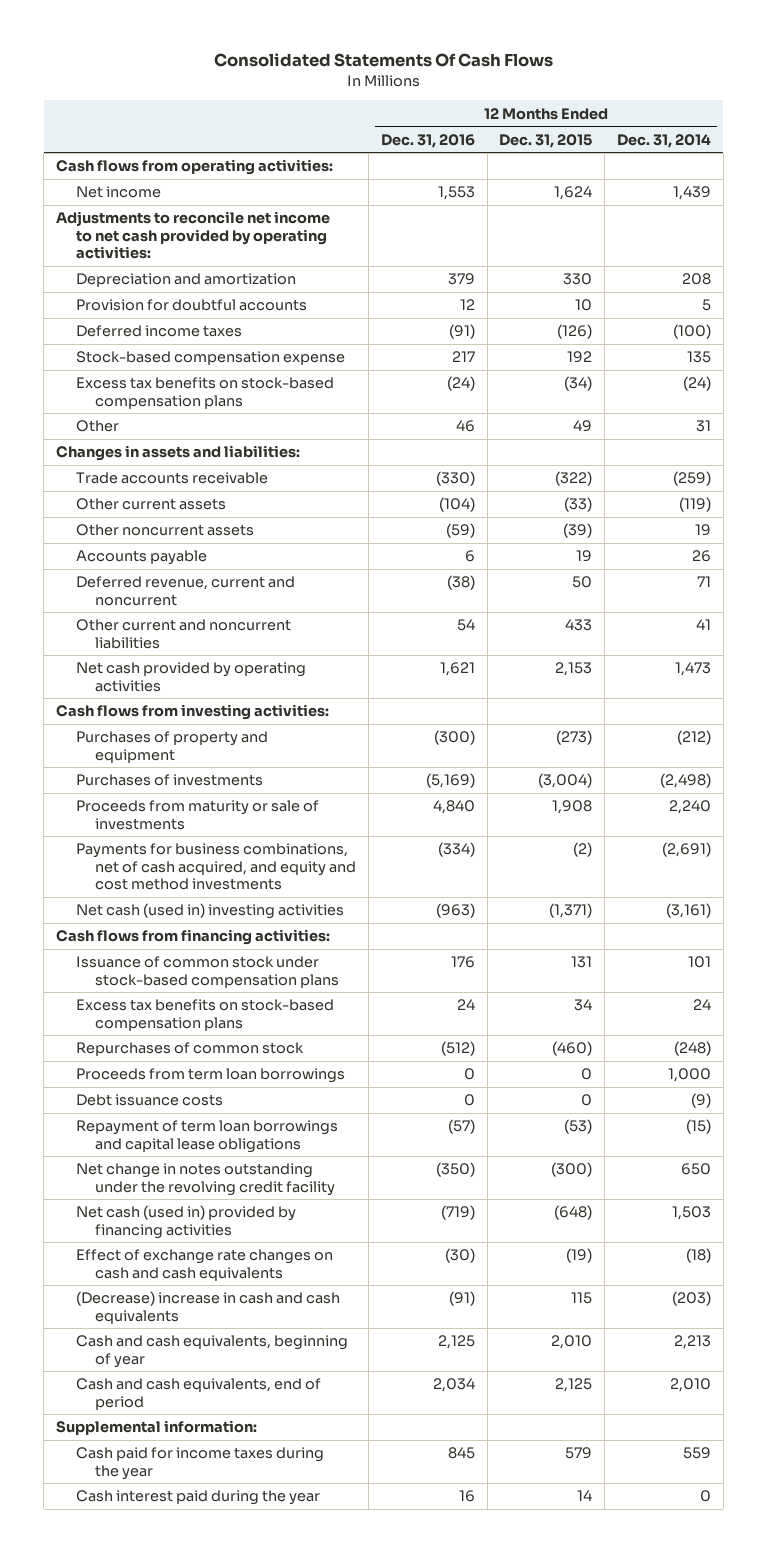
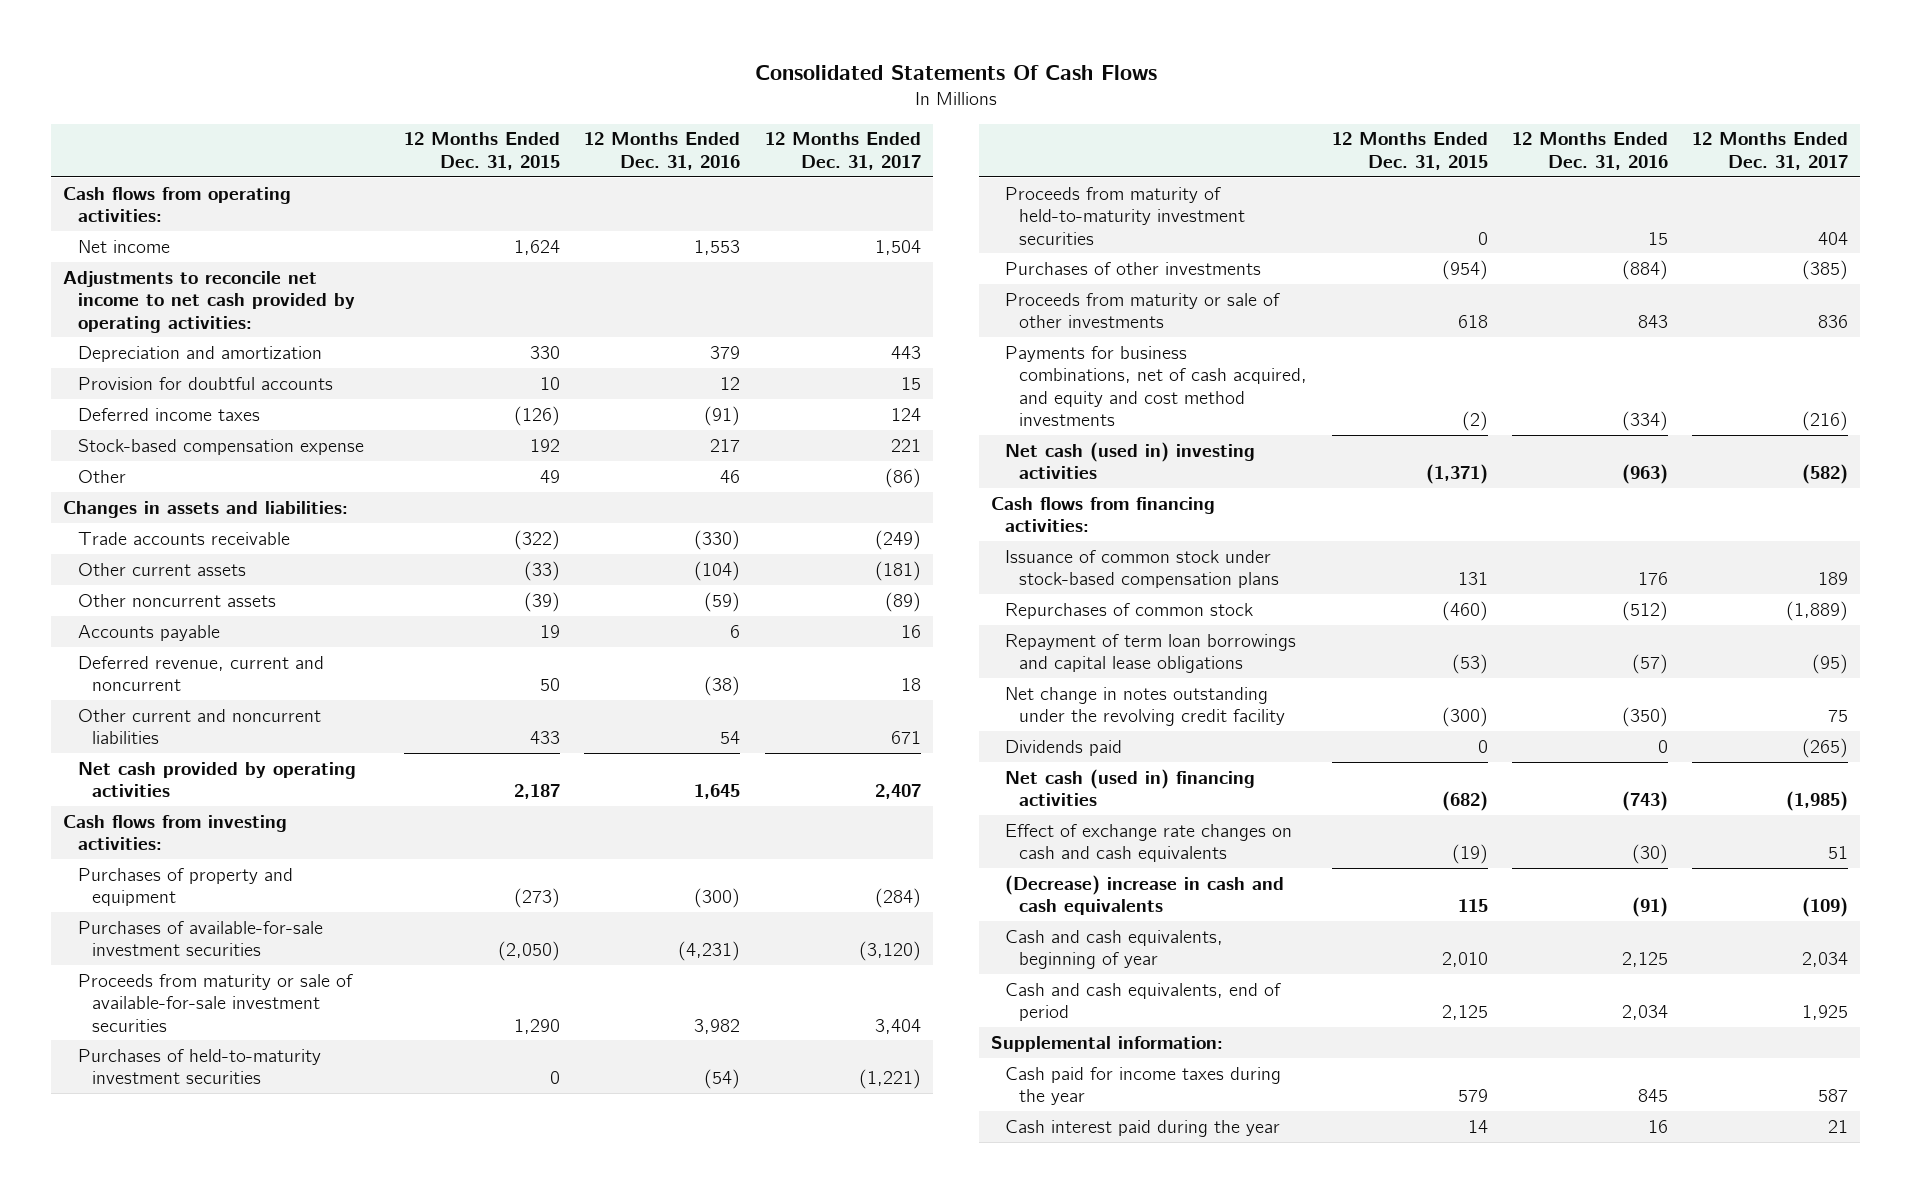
- | 12 Months Ended Dec. 31, 2016 | 12 Months Ended Dec. 31, 2015 | 12 Months Ended Dec. 31, 2014
+ | 12 Months Ended Dec. 31, 2015 | 12 Months Ended Dec. 31, 2016 | 12 Months Ended Dec. 31, 2017
- Excess tax benefits on stock-based compensation plans | (24) | (34) | (24)
- Net cash provided by operating activities | 1,621 | 2,153 | 1,473
+ Net cash provided by operating activities | 2,187 | 1,645 | 2,407
- Purchases of investments | (5,169) | (3,004) | (2,498)
- Proceeds from maturity or sale of investments | 4,840 | 1,908 | 2,240
+ Purchases of available-for-sale investment securities | (2,050) | (4,231) | (3,120)
+ Proceeds from maturity or sale of available-for-sale investment securities | 1,290 | 3,982 | 3,404
+ Purchases of held-to-maturity investment securities | 0 | (54) | (1,221)
+ Proceeds from maturity of held-to-maturity investment securities | 0 | 15 | 404
+ Purchases of other investments | (954) | (884) | (385)
+ Proceeds from maturity or sale of other investments | 618 | 843 | 836
- Excess tax benefits on stock-based compensation plans | 24 | 34 | 24
- Proceeds from term loan borrowings | 0 | 0 | 1,000
- Debt issuance costs | 0 | 0 | (9)
- Net cash (used in) provided by financing activities | (719) | (648) | 1,503
+ Dividends paid | 0 | 0 | (265)
+ Net cash (used in) financing activities | (682) | (743) | (1,985)

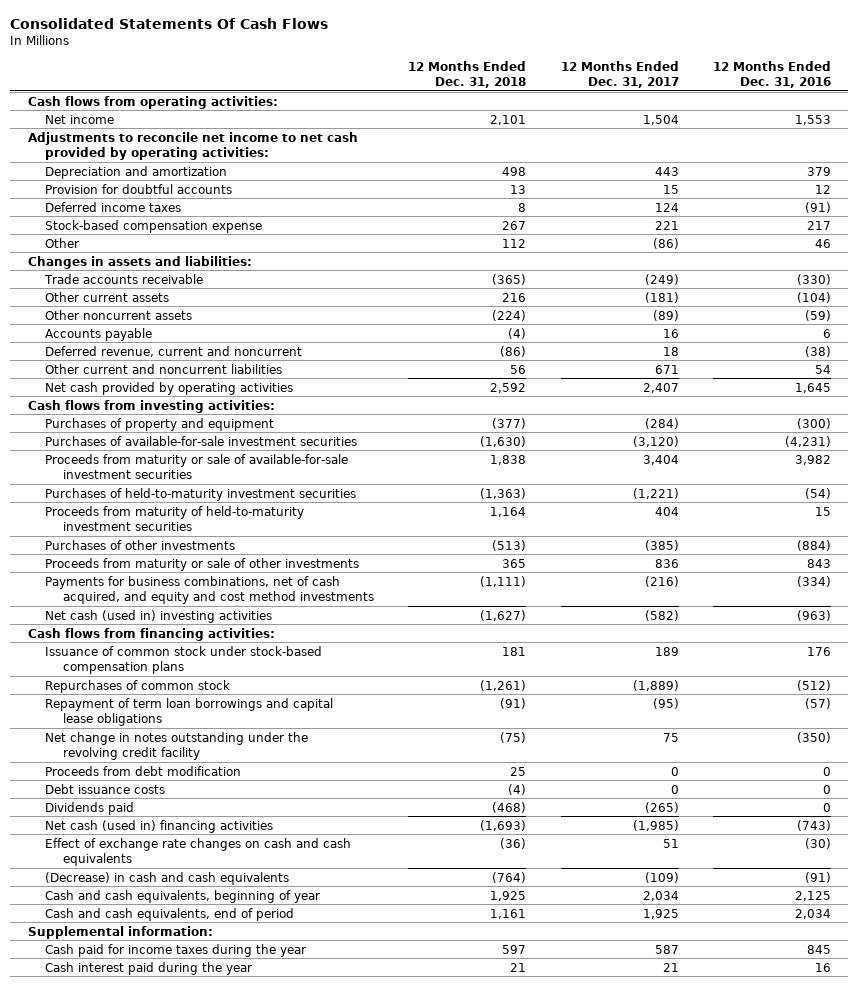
- | 12 Months Ended Dec. 31, 2015 | 12 Months Ended Dec. 31, 2016 | 12 Months Ended Dec. 31, 2017
+ | 12 Months Ended Dec. 31, 2018 | 12 Months Ended Dec. 31, 2017 | 12 Months Ended Dec. 31, 2016
+ Proceeds from debt modification | 25 | 0 | 0
+ Debt issuance costs | (4) | 0 | 0
- (Decrease) increase in cash and cash equivalents | 115 | (91) | (109)
+ (Decrease) in cash and cash equivalents | (764) | (109) | (91)

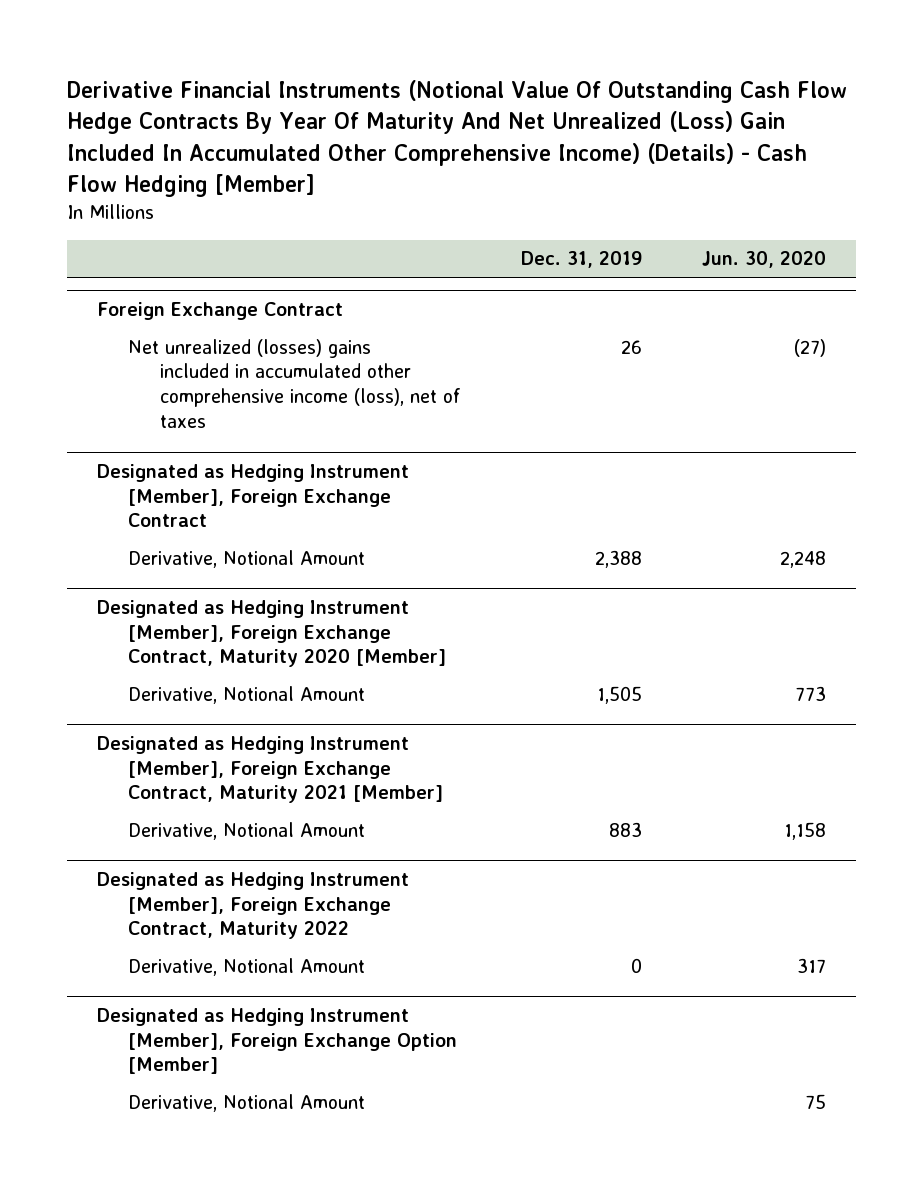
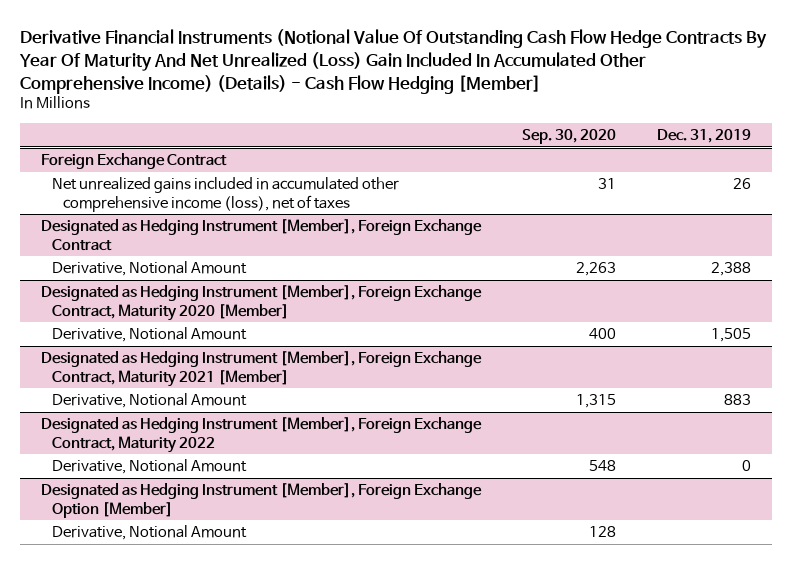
- | Dec. 31, 2019 | Jun. 30, 2020
+ | Sep. 30, 2020 | Dec. 31, 2019
@ Foreign Exchange Contract
- Net unrealized (losses) gains included in accumulated other comprehensive income (loss), net of taxes | 26 | (27)
+ Net unrealized gains included in accumulated other comprehensive income (loss), net of taxes | 31 | 26

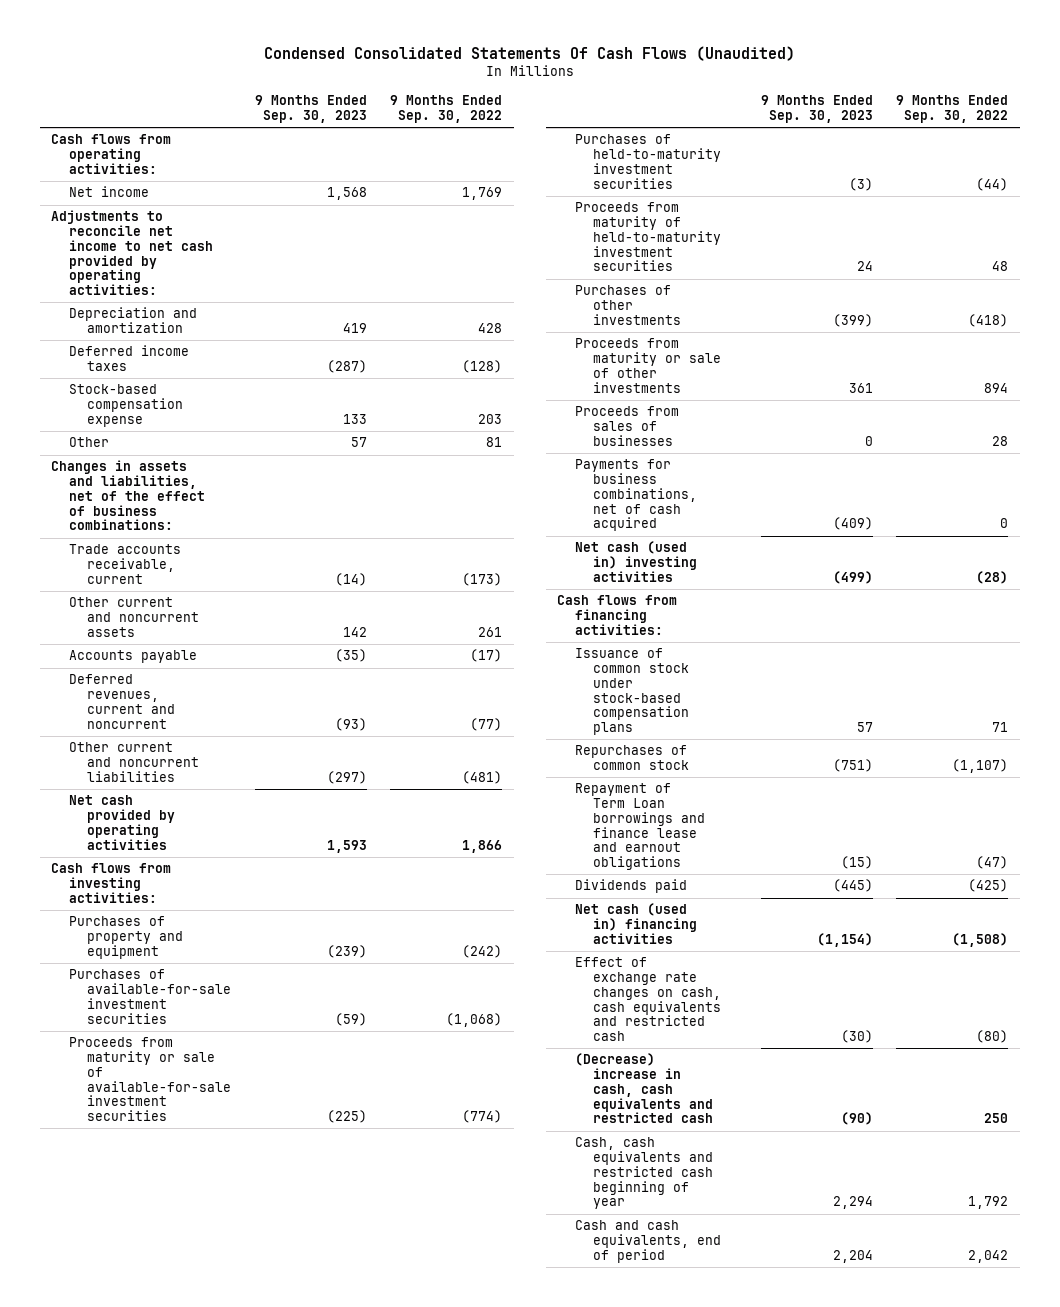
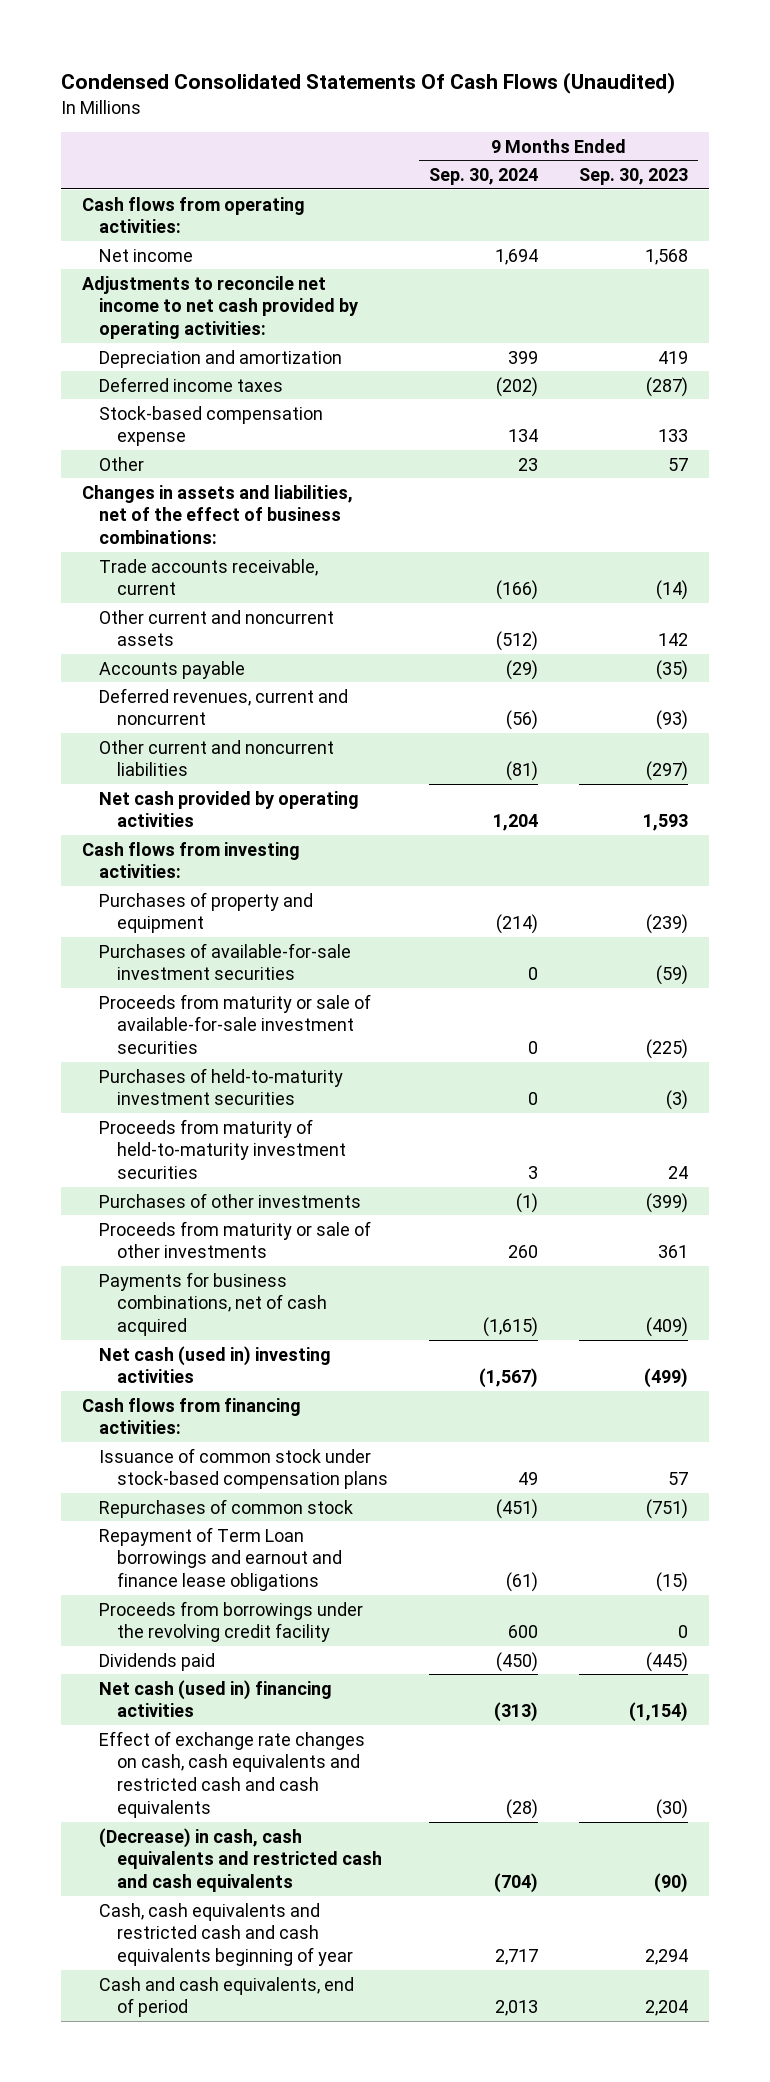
- | 9 Months Ended Sep. 30, 2023 | 9 Months Ended Sep. 30, 2022
+ | 9 Months Ended Sep. 30, 2024 | 9 Months Ended Sep. 30, 2023
- Proceeds from sales of businesses | 0 | 28
- Repayment of Term Loan borrowings and finance lease and earnout obligations | (15) | (47)
+ Repayment of Term Loan borrowings and earnout and finance lease obligations | (61) | (15)
+ Proceeds from borrowings under the revolving credit facility | 600 | 0
- Effect of exchange rate changes on cash, cash equivalents and restricted cash | (30) | (80)
- (Decrease) increase in cash, cash equivalents and restricted cash | (90) | 250
- Cash, cash equivalents and restricted cash beginning of year | 2,294 | 1,792
+ Effect of exchange rate changes on cash, cash equivalents and restricted cash and cash equivalents | (28) | (30)
+ (Decrease) in cash, cash equivalents and restricted cash and cash equivalents | (704) | (90)
+ Cash, cash equivalents and restricted cash and cash equivalents beginning of year | 2,717 | 2,294

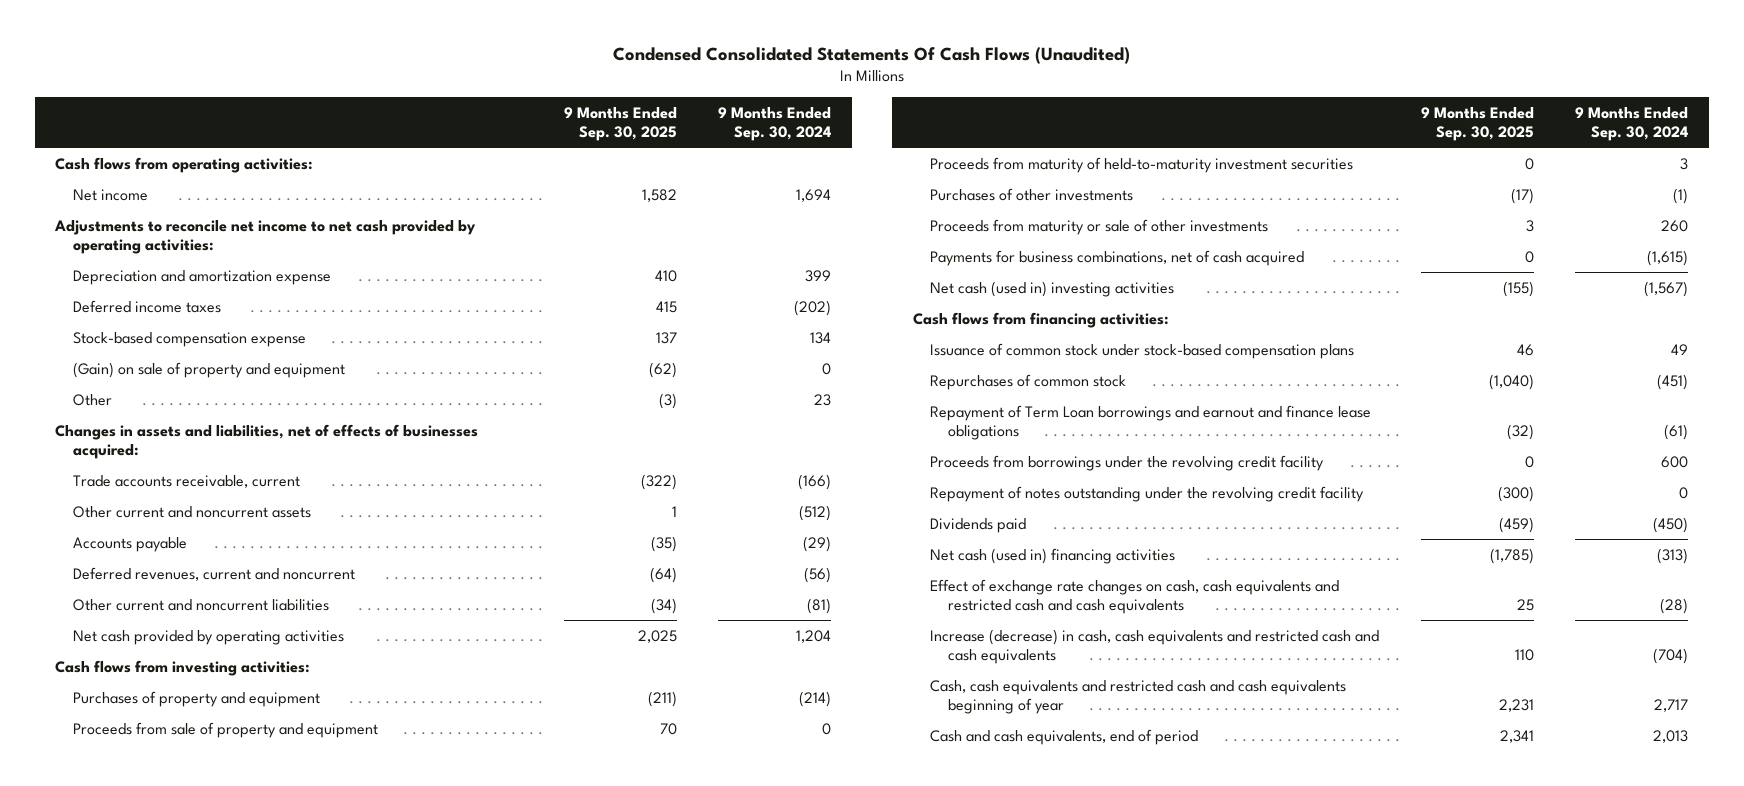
- | 9 Months Ended Sep. 30, 2024 | 9 Months Ended Sep. 30, 2023
+ | 9 Months Ended Sep. 30, 2025 | 9 Months Ended Sep. 30, 2024
- Depreciation and amortization | 399 | 419
+ Depreciation and amortization expense | 410 | 399
+ (Gain) on sale of property and equipment | (62) | 0
- Changes in assets and liabilities, net of the effect of business combinations:
+ Changes in assets and liabilities, net of effects of businesses acquired:
- Purchases of available-for-sale investment securities | 0 | (59)
- Proceeds from maturity or sale of available-for-sale investment securities | 0 | (225)
- Purchases of held-to-maturity investment securities | 0 | (3)
+ Proceeds from sale of property and equipment | 70 | 0
+ Repayment of notes outstanding under the revolving credit facility | (300) | 0
- (Decrease) in cash, cash equivalents and restricted cash and cash equivalents | (704) | (90)
+ Increase (decrease) in cash, cash equivalents and restricted cash and cash equivalents | 110 | (704)

